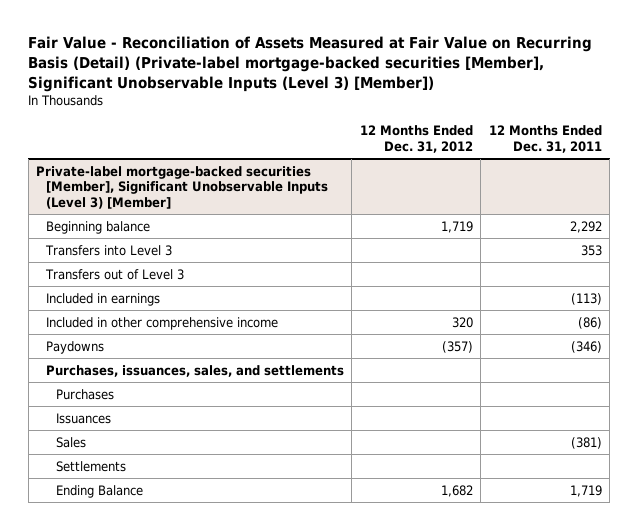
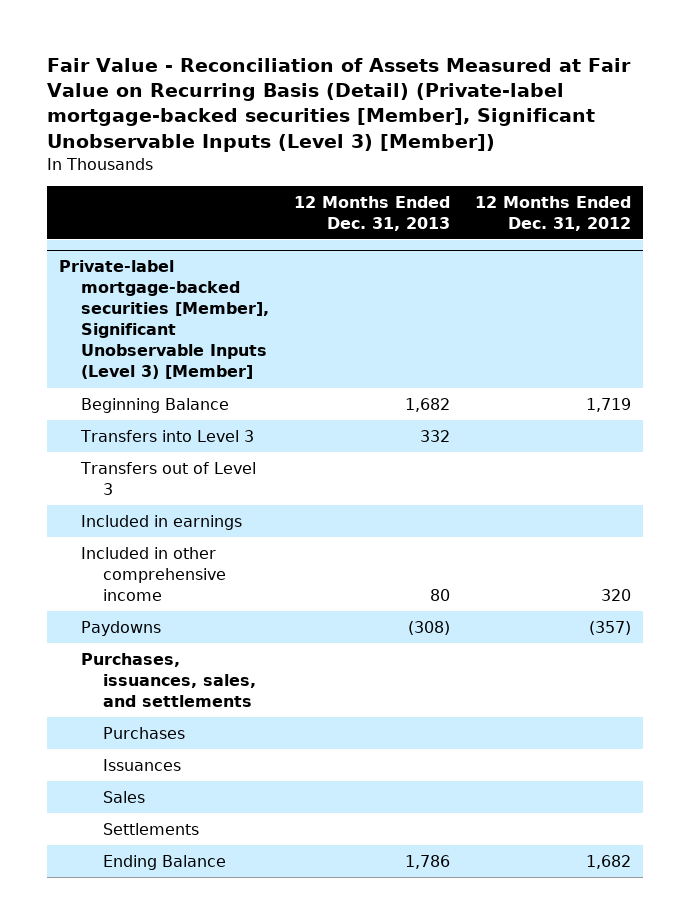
- | 12 Months Ended Dec. 31, 2012 | 12 Months Ended Dec. 31, 2011
+ | 12 Months Ended Dec. 31, 2013 | 12 Months Ended Dec. 31, 2012
@ Private-label mortgage-backed securities [Member], Significant Unobservable Inputs (Level 3) [Member]
- Beginning balance | 1,719 | 2,292
+ Beginning Balance | 1,682 | 1,719

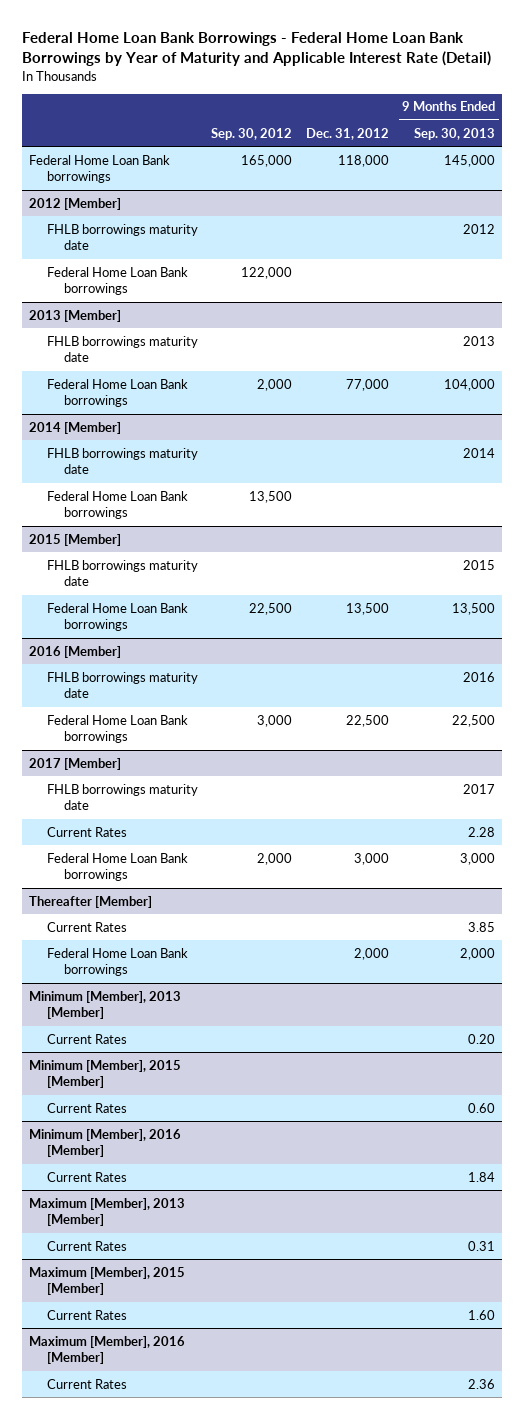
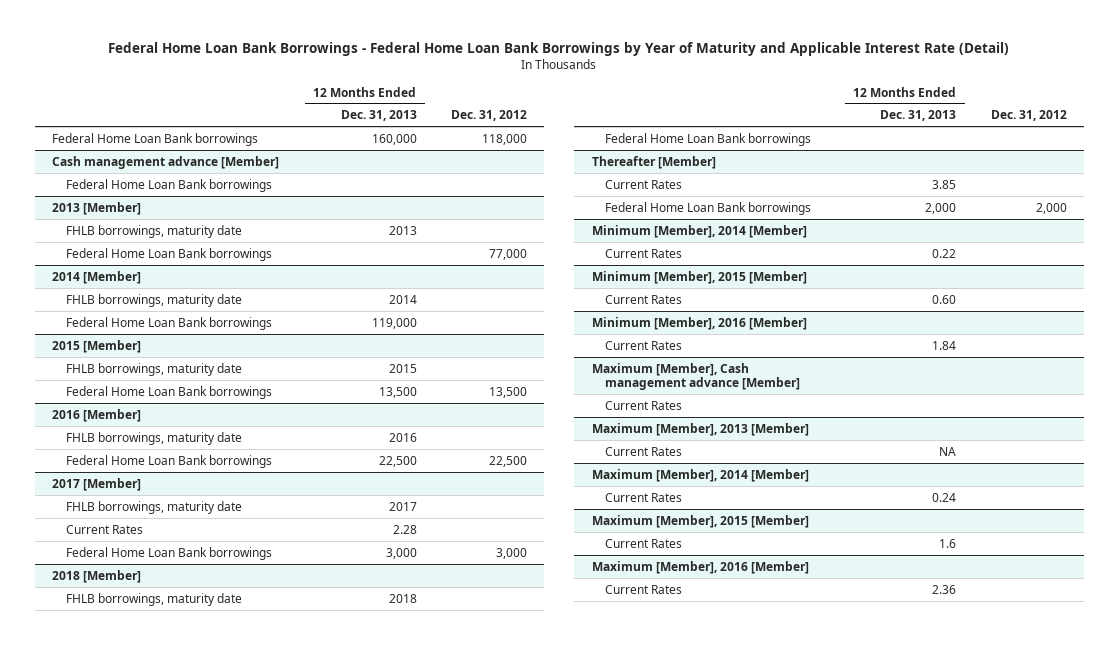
- | Sep. 30, 2012 | Dec. 31, 2012 | 9 Months Ended Sep. 30, 2013
+ | 12 Months Ended Dec. 31, 2013 | Dec. 31, 2012
- 2012 [Member]
- FHLB borrowings maturity date | | | 2012
- Federal Home Loan Bank borrowings | 122,000 | |
+ Cash management advance [Member]
+ Federal Home Loan Bank borrowings
@ 2013 [Member]
- FHLB borrowings maturity date | | | 2013
+ FHLB borrowings, maturity date | 2013 |
@ 2014 [Member]
- FHLB borrowings maturity date | | | 2014
+ FHLB borrowings, maturity date | 2014 |
@ 2015 [Member]
- FHLB borrowings maturity date | | | 2015
+ FHLB borrowings, maturity date | 2015 |
@ 2016 [Member]
- FHLB borrowings maturity date | | | 2016
+ FHLB borrowings, maturity date | 2016 |
@ 2017 [Member]
- FHLB borrowings maturity date | | | 2017
+ FHLB borrowings, maturity date | 2017 |
+ 2018 [Member]
+ FHLB borrowings, maturity date | 2018 |
+ Federal Home Loan Bank borrowings
- Minimum [Member], 2013 [Member]
- Current Rates | | | 0.20
+ Minimum [Member], 2014 [Member]
+ Current Rates | 0.22 |
+ Maximum [Member], Cash management advance [Member]
+ Current Rates
+ Maximum [Member], 2014 [Member]
+ Current Rates | 0.24 |

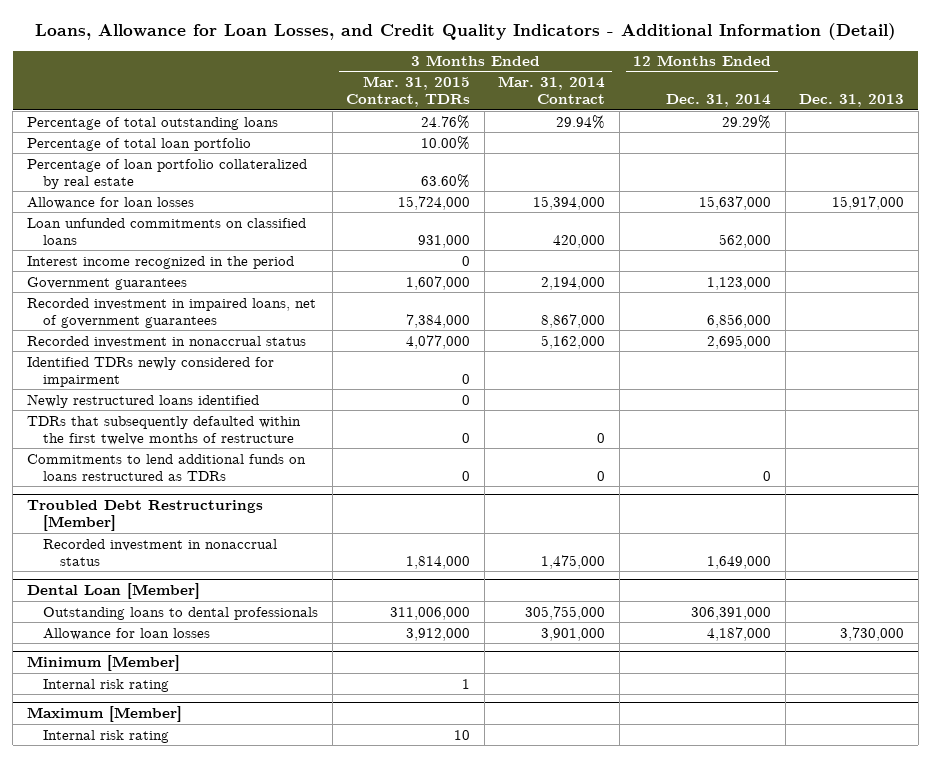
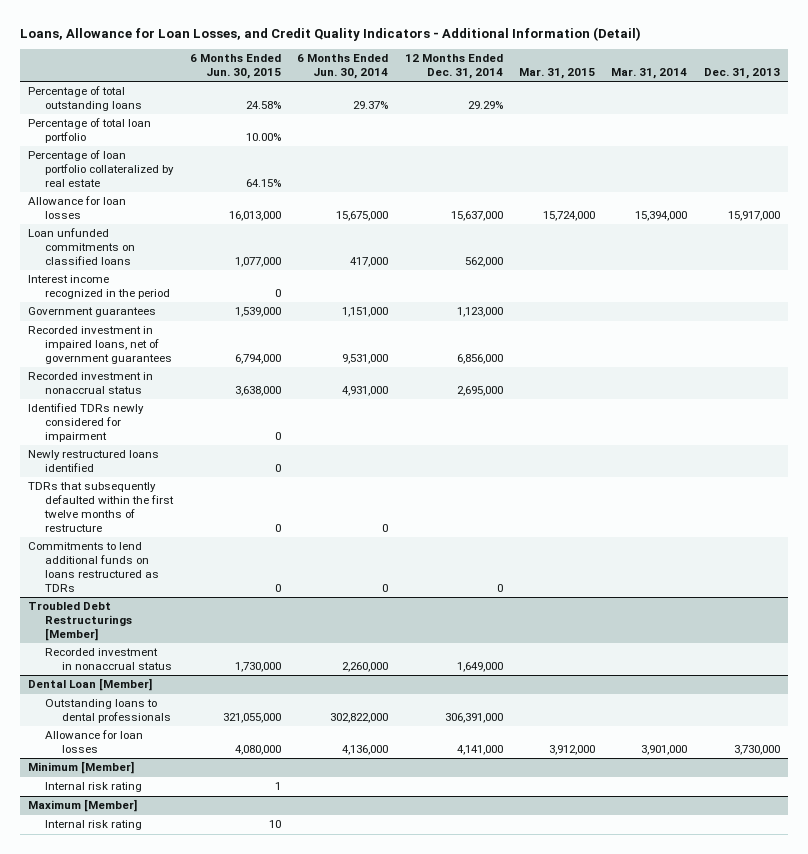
- | 3 Months Ended Mar. 31, 2015 Contract, TDRs | 3 Months Ended Mar. 31, 2014 Contract | 12 Months Ended Dec. 31, 2014 | Dec. 31, 2013
+ | 6 Months Ended Jun. 30, 2015 | 6 Months Ended Jun. 30, 2014 | 12 Months Ended Dec. 31, 2014 | Mar. 31, 2015 | Mar. 31, 2014 | Dec. 31, 2013
@ Dental Loan [Member]
- Allowance for loan losses | 3,912,000 | 3,901,000 | 4,187,000 | 3,730,000
+ Allowance for loan losses | 4,080,000 | 4,136,000 | 4,141,000 | 3,912,000 | 3,901,000 | 3,730,000

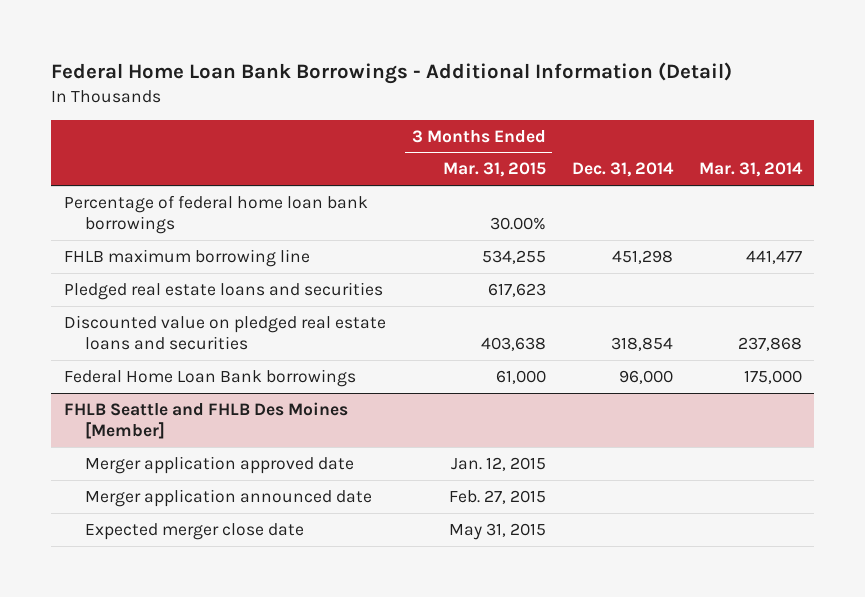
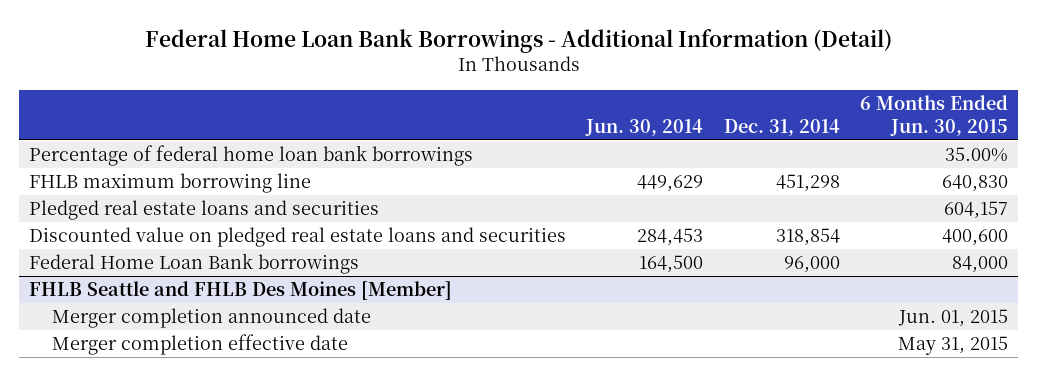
- | 3 Months Ended Mar. 31, 2015 | Dec. 31, 2014 | Mar. 31, 2014
+ | Jun. 30, 2014 | Dec. 31, 2014 | 6 Months Ended Jun. 30, 2015
@ FHLB Seattle and FHLB Des Moines [Member]
- Merger application approved date | Jan. 12, 2015 | |
- Merger application announced date | Feb. 27, 2015 | |
- Expected merger close date | May 31, 2015 | |
+ Merger completion announced date | | | Jun. 01, 2015
+ Merger completion effective date | | | May 31, 2015

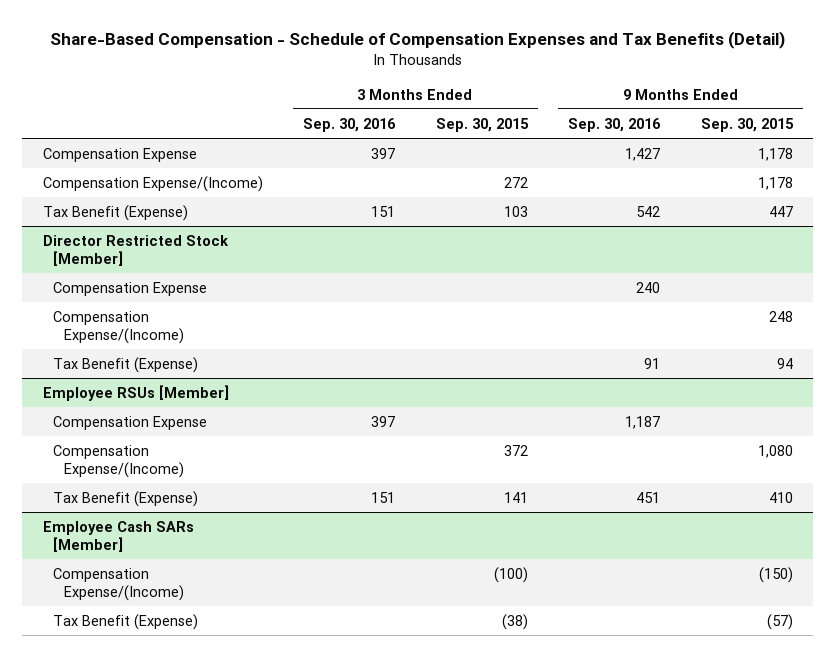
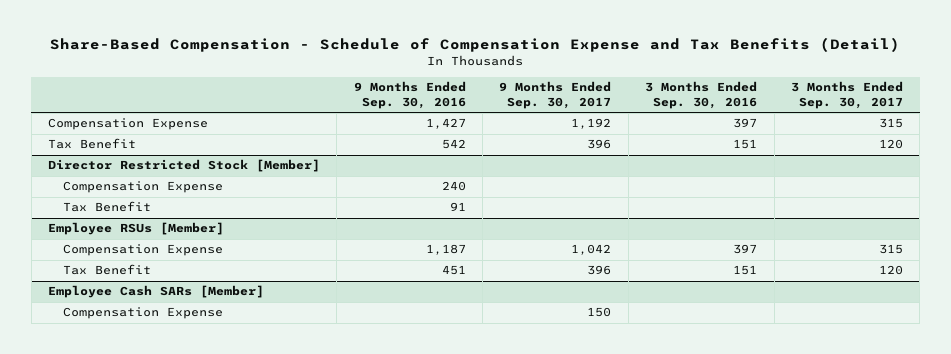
- Share-Based Compensation - Schedule of Compensation Expenses and Tax Benefits (Detail)
+ Share-Based Compensation - Schedule of Compensation Expense and Tax Benefits (Detail)
- | 3 Months Ended Sep. 30, 2016 | 3 Months Ended Sep. 30, 2015 | 9 Months Ended Sep. 30, 2016 | 9 Months Ended Sep. 30, 2015
+ | 9 Months Ended Sep. 30, 2016 | 9 Months Ended Sep. 30, 2017 | 3 Months Ended Sep. 30, 2016 | 3 Months Ended Sep. 30, 2017
- Compensation Expense/(Income) | | 272 | | 1,178
- Tax Benefit (Expense) | 151 | 103 | 542 | 447
+ Tax Benefit | 542 | 396 | 151 | 120
@ Director Restricted Stock [Member]
- Compensation Expense/(Income) | | | | 248
- Tax Benefit (Expense) | | | 91 | 94
+ Tax Benefit | 91 | | |
@ Employee RSUs [Member]
- Compensation Expense/(Income) | | 372 | | 1,080
- Tax Benefit (Expense) | 151 | 141 | 451 | 410
+ Tax Benefit | 451 | 396 | 151 | 120
@ Employee Cash SARs [Member]
- Compensation Expense/(Income) | | (100) | | (150)
- Tax Benefit (Expense) | | (38) | | (57)
+ Compensation Expense | | 150 | |

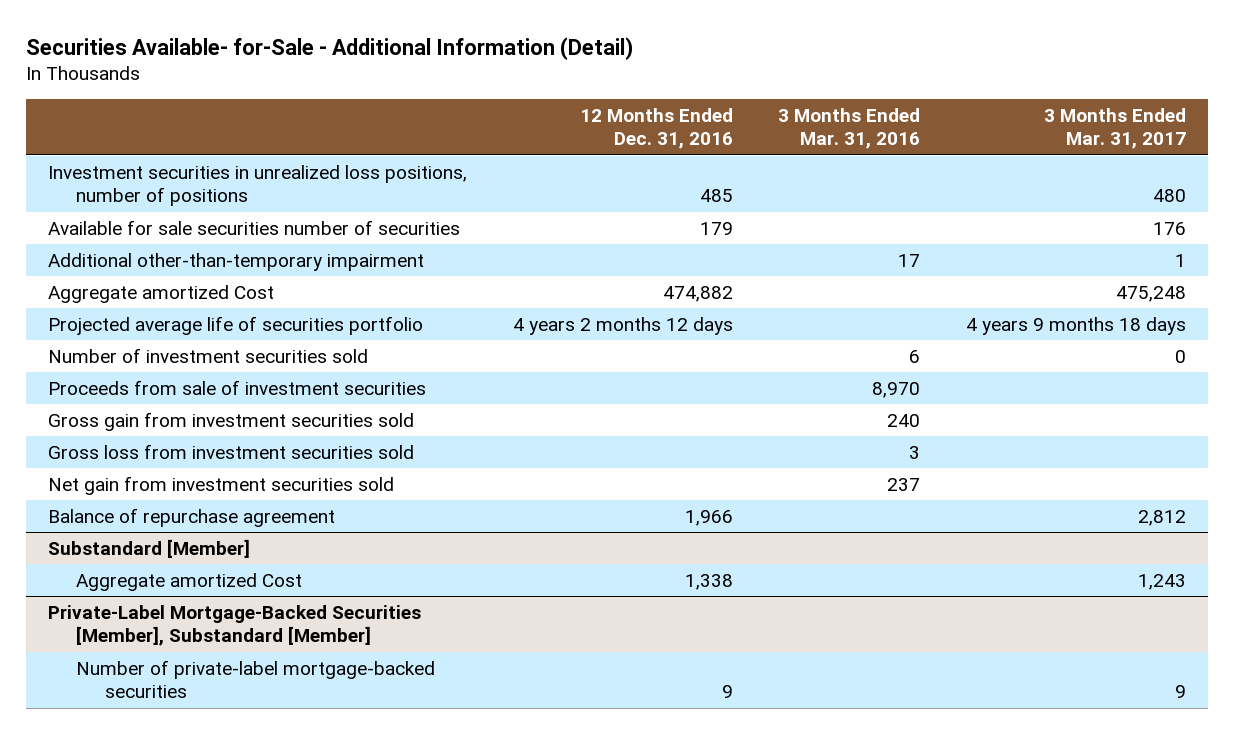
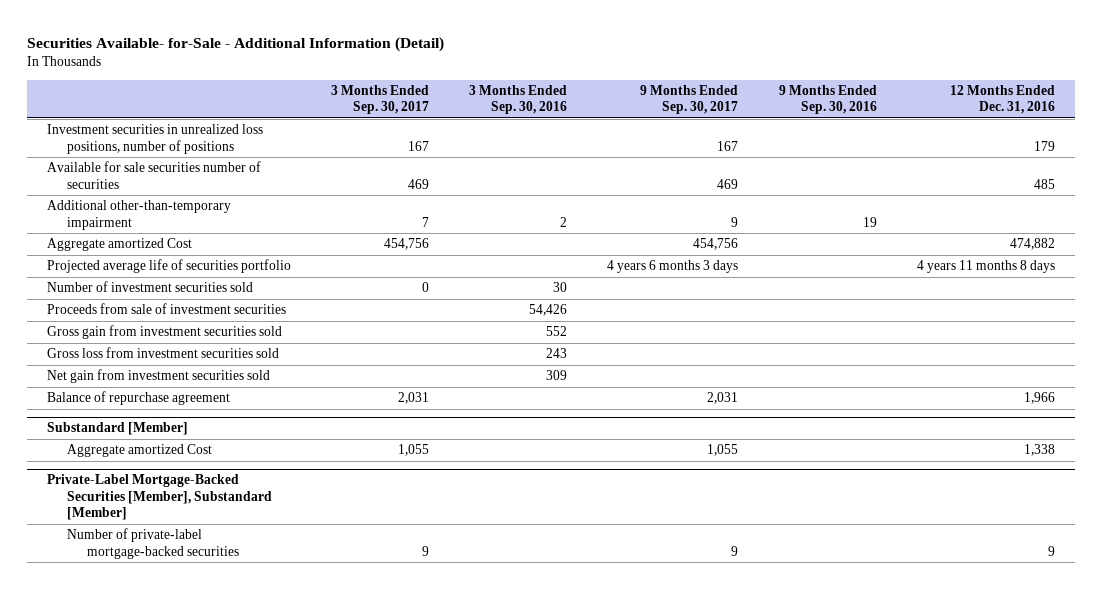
- | 12 Months Ended Dec. 31, 2016 | 3 Months Ended Mar. 31, 2016 | 3 Months Ended Mar. 31, 2017
+ | 3 Months Ended Sep. 30, 2017 | 3 Months Ended Sep. 30, 2016 | 9 Months Ended Sep. 30, 2017 | 9 Months Ended Sep. 30, 2016 | 12 Months Ended Dec. 31, 2016
- Investment securities in unrealized loss positions, number of positions | 485 | | 480
- Available for sale securities number of securities | 179 | | 176
+ Investment securities in unrealized loss positions, number of positions | 167 | | 167 | | 179
+ Available for sale securities number of securities | 469 | | 469 | | 485
- Projected average life of securities portfolio | 4 years 2 months 12 days | | 4 years 9 months 18 days
+ Projected average life of securities portfolio | | | 4 years 6 months 3 days | | 4 years 11 months 8 days

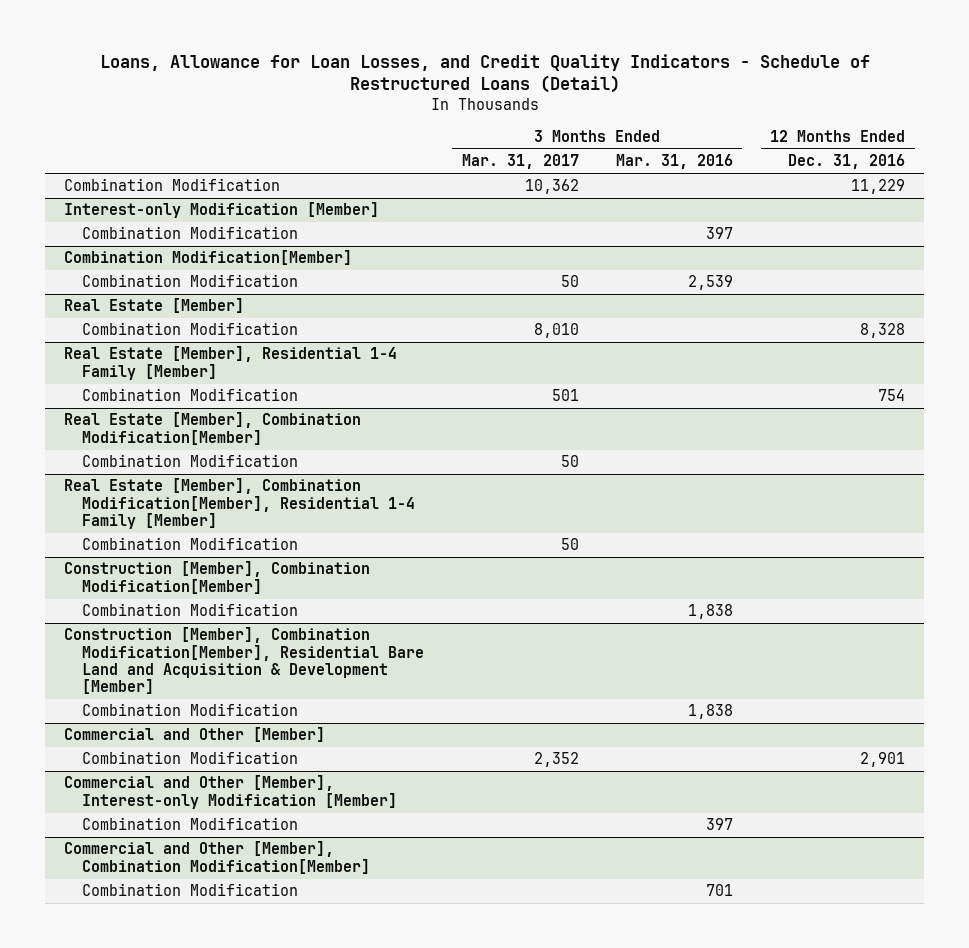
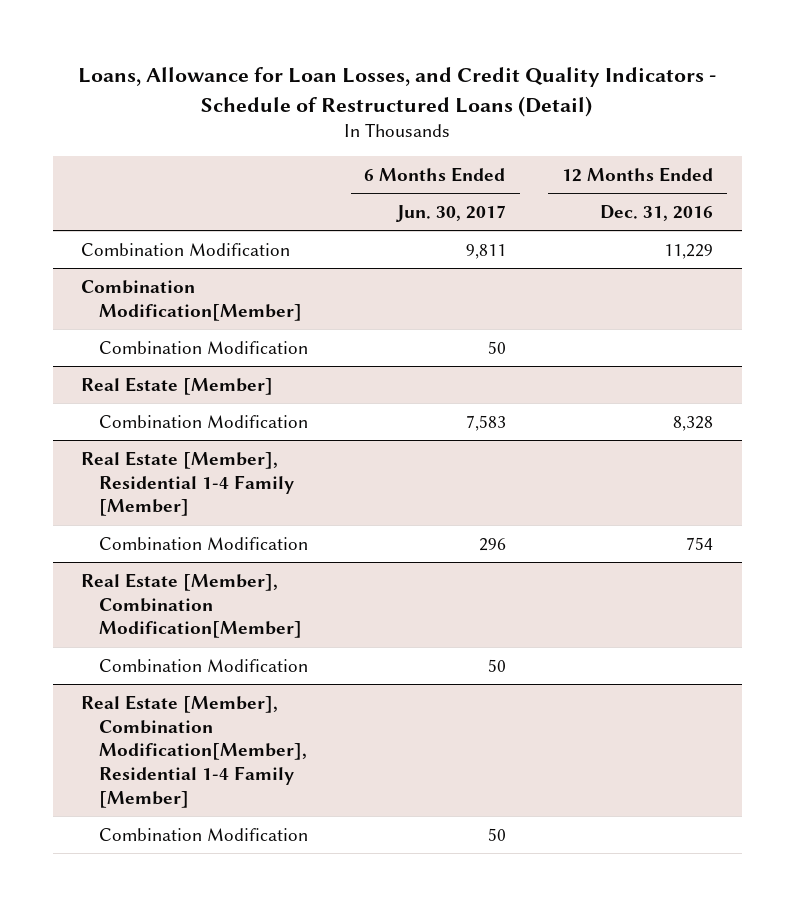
- | 3 Months Ended Mar. 31, 2017 | 3 Months Ended Mar. 31, 2016 | 12 Months Ended Dec. 31, 2016
+ | 6 Months Ended Jun. 30, 2017 | 12 Months Ended Dec. 31, 2016
- Interest-only Modification [Member]
- Combination Modification | | 397 |
- Construction [Member], Combination Modification[Member]
- Combination Modification | | 1,838 |
- Construction [Member], Combination Modification[Member], Residential Bare Land and Acquisition & Development [Member]
- Combination Modification | | 1,838 |
- Commercial and Other [Member]
- Combination Modification | 2,352 | | 2,901
- Commercial and Other [Member], Interest-only Modification [Member]
- Combination Modification | | 397 |
- Commercial and Other [Member], Combination Modification[Member]
- Combination Modification | | 701 |

